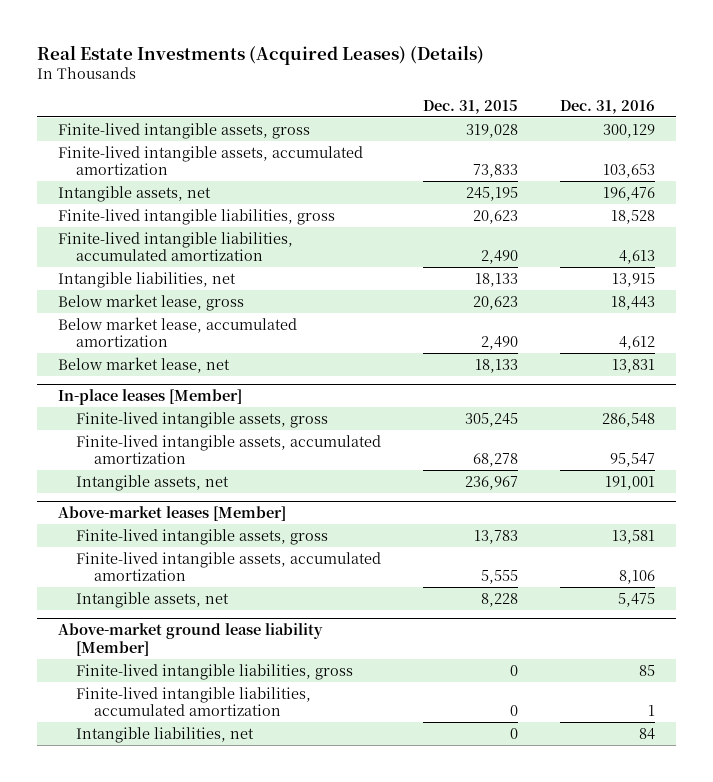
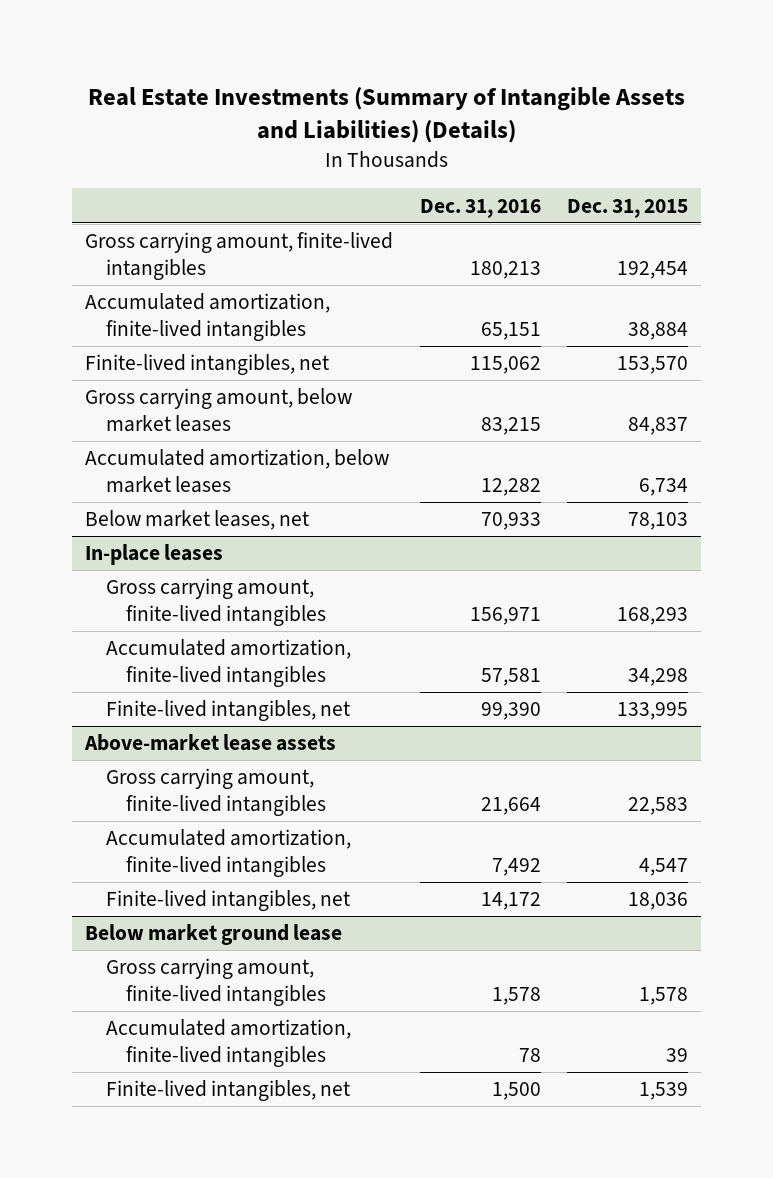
- Real Estate Investments (Acquired Leases) (Details)
+ Real Estate Investments (Summary of Intangible Assets and Liabilities) (Details)
- | Dec. 31, 2015 | Dec. 31, 2016
+ | Dec. 31, 2016 | Dec. 31, 2015
- Finite-lived intangible assets, gross | 319,028 | 300,129
- Finite-lived intangible assets, accumulated amortization | 73,833 | 103,653
- Intangible assets, net | 245,195 | 196,476
- Finite-lived intangible liabilities, gross | 20,623 | 18,528
- Finite-lived intangible liabilities, accumulated amortization | 2,490 | 4,613
- Intangible liabilities, net | 18,133 | 13,915
- Below market lease, gross | 20,623 | 18,443
- Below market lease, accumulated amortization | 2,490 | 4,612
- Below market lease, net | 18,133 | 13,831
- In-place leases [Member]
- Finite-lived intangible assets, gross | 305,245 | 286,548
- Finite-lived intangible assets, accumulated amortization | 68,278 | 95,547
- Intangible assets, net | 236,967 | 191,001
- Above-market leases [Member]
- Finite-lived intangible assets, gross | 13,783 | 13,581
- Finite-lived intangible assets, accumulated amortization | 5,555 | 8,106
- Intangible assets, net | 8,228 | 5,475
- Above-market ground lease liability [Member]
- Finite-lived intangible liabilities, gross | 0 | 85
- Finite-lived intangible liabilities, accumulated amortization | 0 | 1
- Intangible liabilities, net | 0 | 84
+ Gross carrying amount, finite-lived intangibles | 180,213 | 192,454
+ Accumulated amortization, finite-lived intangibles | 65,151 | 38,884
+ Finite-lived intangibles, net | 115,062 | 153,570
+ Gross carrying amount, below market leases | 83,215 | 84,837
+ Accumulated amortization, below market leases | 12,282 | 6,734
+ Below market leases, net | 70,933 | 78,103
+ In-place leases
+ Gross carrying amount, finite-lived intangibles | 156,971 | 168,293
+ Accumulated amortization, finite-lived intangibles | 57,581 | 34,298
+ Finite-lived intangibles, net | 99,390 | 133,995
+ Above-market lease assets
+ Gross carrying amount, finite-lived intangibles | 21,664 | 22,583
+ Accumulated amortization, finite-lived intangibles | 7,492 | 4,547
+ Finite-lived intangibles, net | 14,172 | 18,036
+ Below market ground lease
+ Gross carrying amount, finite-lived intangibles | 1,578 | 1,578
+ Accumulated amortization, finite-lived intangibles | 78 | 39
+ Finite-lived intangibles, net | 1,500 | 1,539

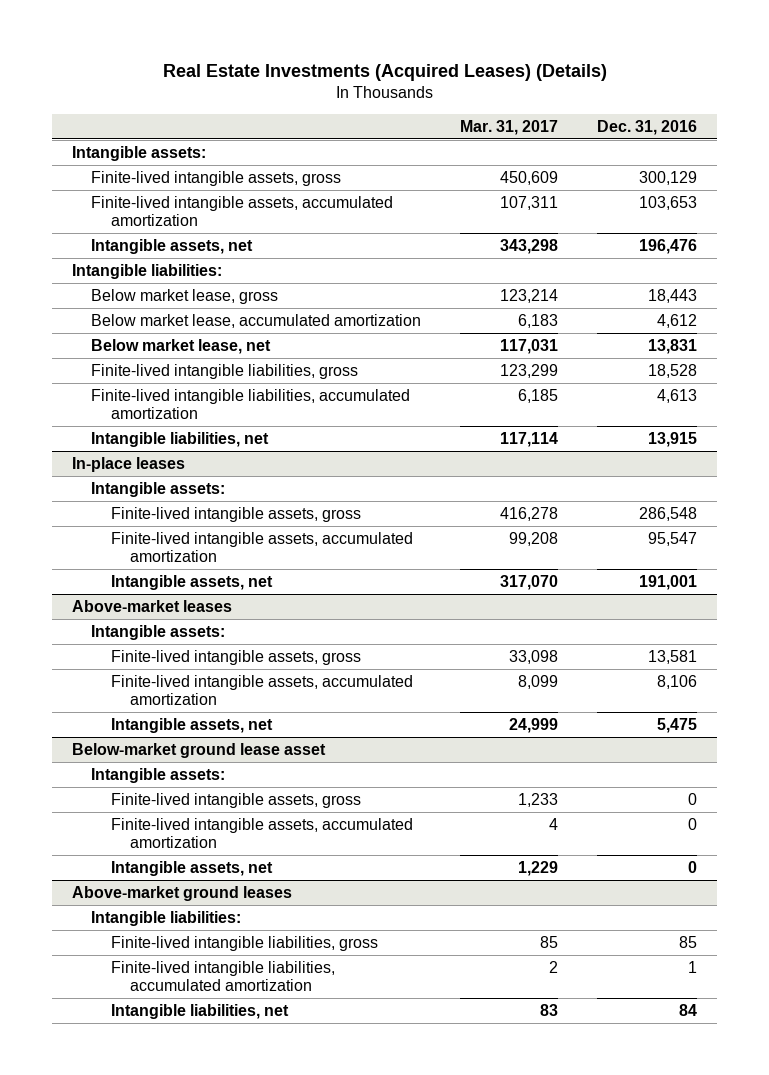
- Real Estate Investments (Summary of Intangible Assets and Liabilities) (Details)
+ Real Estate Investments (Acquired Leases) (Details)
- | Dec. 31, 2016 | Dec. 31, 2015
+ | Mar. 31, 2017 | Dec. 31, 2016
- Gross carrying amount, finite-lived intangibles | 180,213 | 192,454
- Accumulated amortization, finite-lived intangibles | 65,151 | 38,884
- Finite-lived intangibles, net | 115,062 | 153,570
- Gross carrying amount, below market leases | 83,215 | 84,837
- Accumulated amortization, below market leases | 12,282 | 6,734
- Below market leases, net | 70,933 | 78,103
+ Intangible assets:
+ Finite-lived intangible assets, gross | 450,609 | 300,129
+ Finite-lived intangible assets, accumulated amortization | 107,311 | 103,653
+ Intangible assets, net | 343,298 | 196,476
+ Intangible liabilities:
+ Below market lease, gross | 123,214 | 18,443
+ Below market lease, accumulated amortization | 6,183 | 4,612
+ Below market lease, net | 117,031 | 13,831
+ Finite-lived intangible liabilities, gross | 123,299 | 18,528
+ Finite-lived intangible liabilities, accumulated amortization | 6,185 | 4,613
+ Intangible liabilities, net | 117,114 | 13,915
@ In-place leases
- Gross carrying amount, finite-lived intangibles | 156,971 | 168,293
- Accumulated amortization, finite-lived intangibles | 57,581 | 34,298
- Finite-lived intangibles, net | 99,390 | 133,995
- Above-market lease assets
- Gross carrying amount, finite-lived intangibles | 21,664 | 22,583
- Accumulated amortization, finite-lived intangibles | 7,492 | 4,547
- Finite-lived intangibles, net | 14,172 | 18,036
- Below market ground lease
- Gross carrying amount, finite-lived intangibles | 1,578 | 1,578
- Accumulated amortization, finite-lived intangibles | 78 | 39
- Finite-lived intangibles, net | 1,500 | 1,539
@ In-place leases
+ Intangible assets:
+ Finite-lived intangible assets, gross | 416,278 | 286,548
+ Finite-lived intangible assets, accumulated amortization | 99,208 | 95,547
+ Intangible assets, net | 317,070 | 191,001
+ Above-market leases
+ Intangible assets:
+ Finite-lived intangible assets, gross | 33,098 | 13,581
+ Finite-lived intangible assets, accumulated amortization | 8,099 | 8,106
+ Intangible assets, net | 24,999 | 5,475
+ Below-market ground lease asset
+ Intangible assets:
+ Finite-lived intangible assets, gross | 1,233 | 0
+ Finite-lived intangible assets, accumulated amortization | 4 | 0
+ Intangible assets, net | 1,229 | 0
+ Above-market ground leases
+ Intangible liabilities:
+ Finite-lived intangible liabilities, gross | 85 | 85
+ Finite-lived intangible liabilities, accumulated amortization | 2 | 1
+ Intangible liabilities, net | 83 | 84

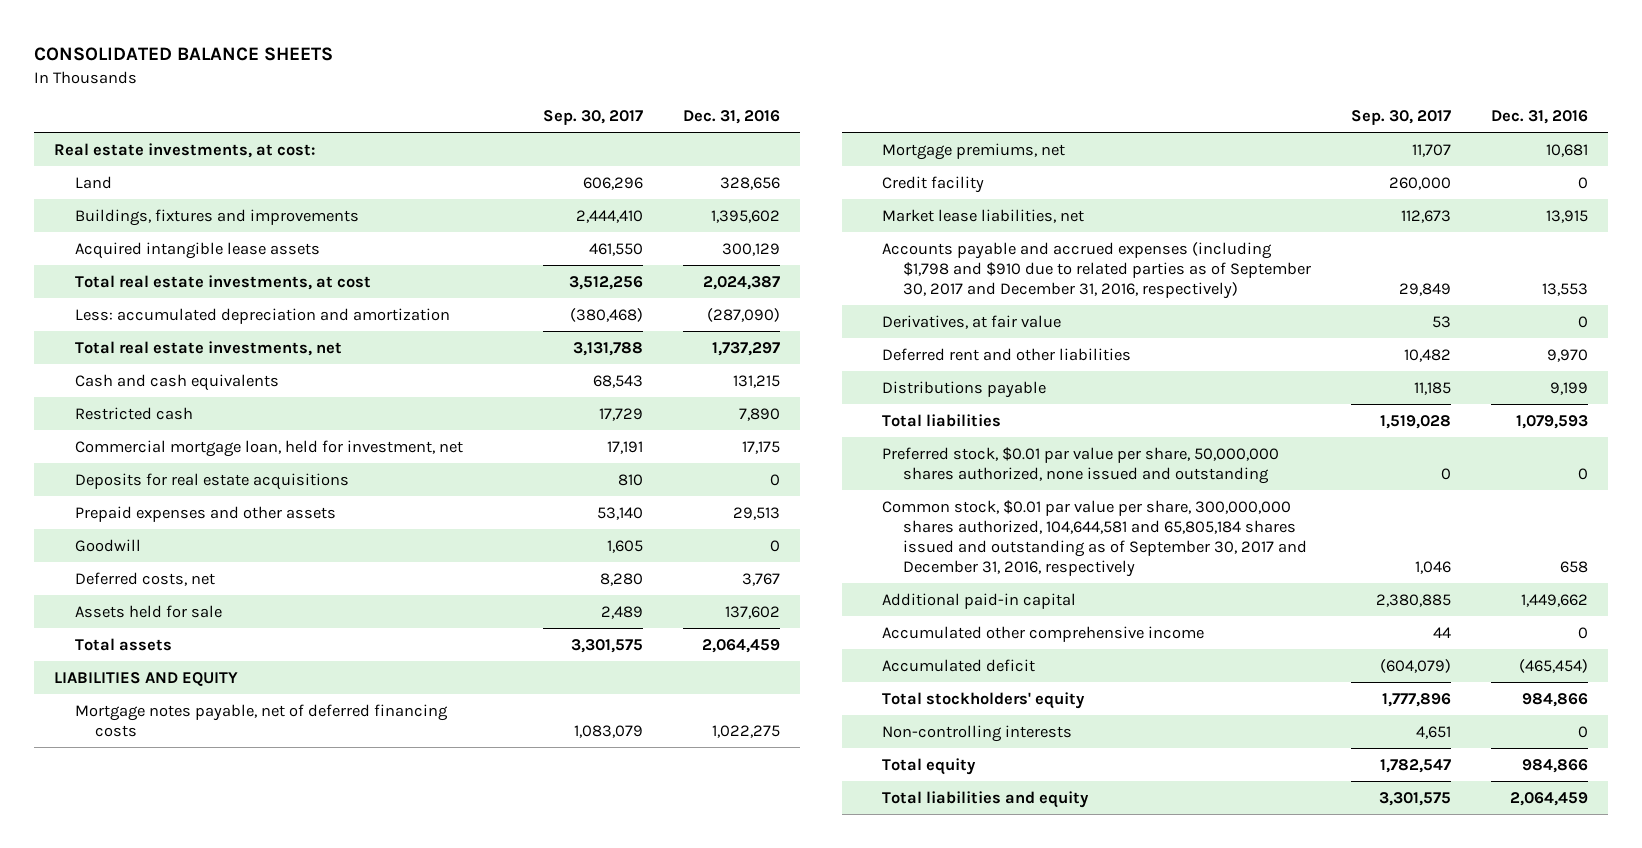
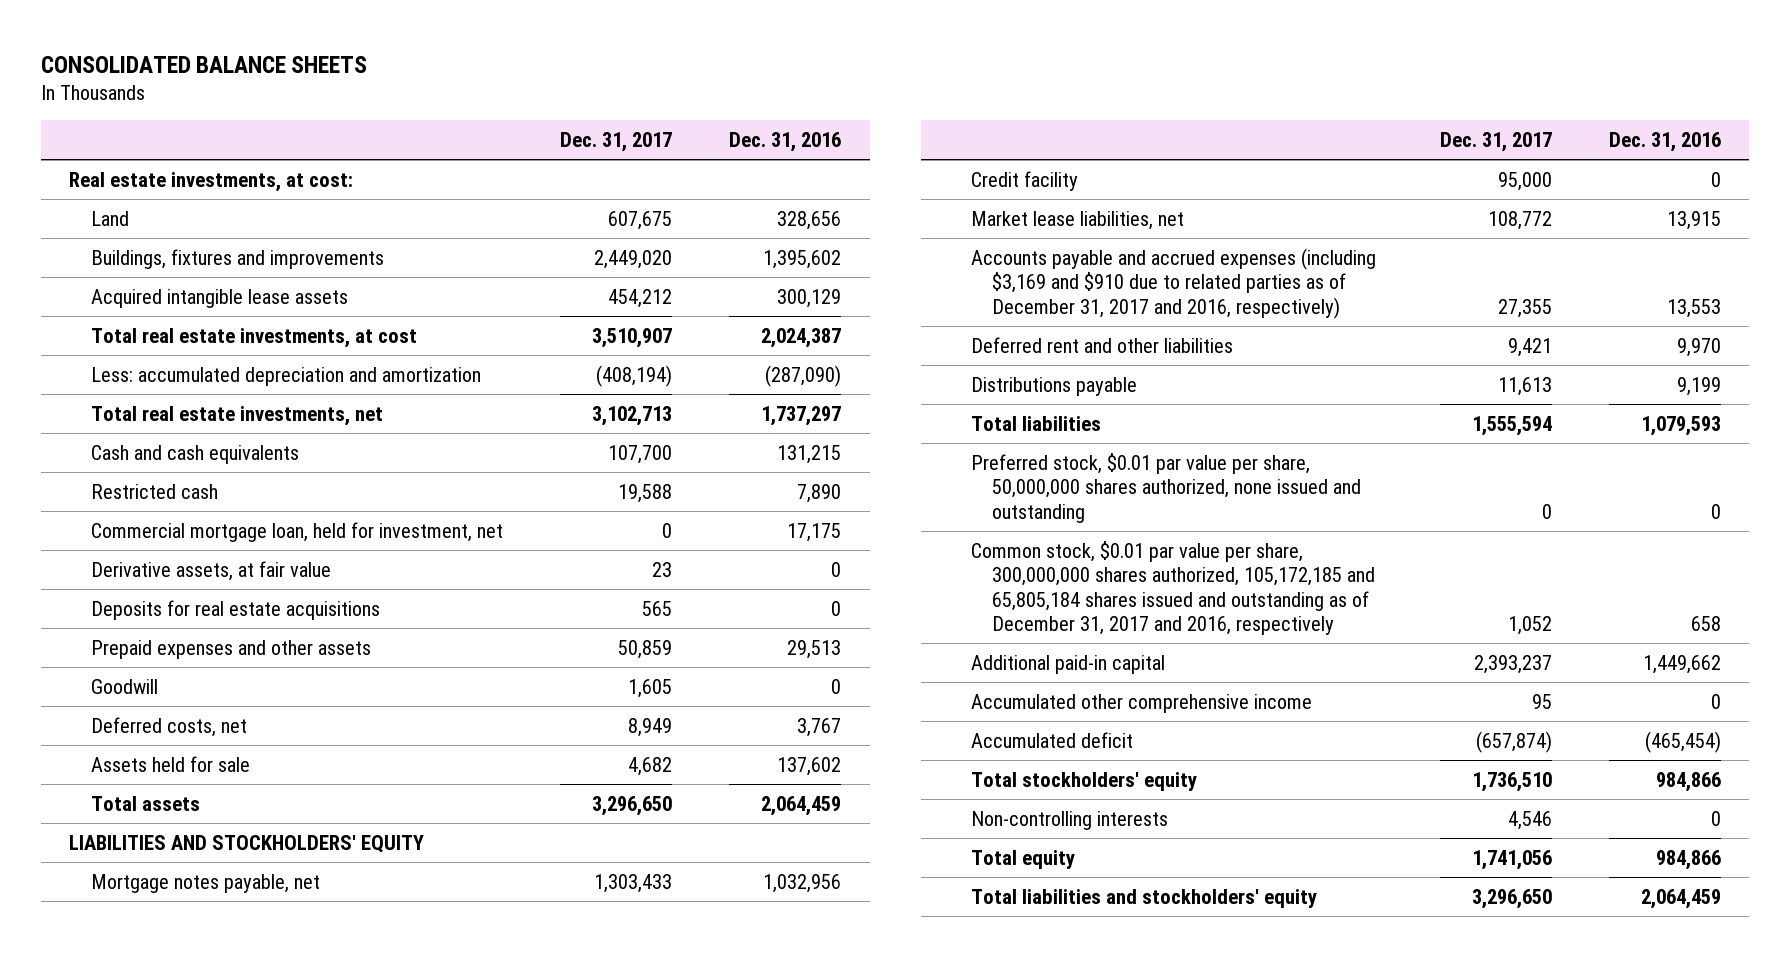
- | Sep. 30, 2017 | Dec. 31, 2016
+ | Dec. 31, 2017 | Dec. 31, 2016
+ Derivative assets, at fair value | 23 | 0
- LIABILITIES AND EQUITY
- Mortgage notes payable, net of deferred financing costs | 1,083,079 | 1,022,275
- Mortgage premiums, net | 11,707 | 10,681
+ LIABILITIES AND STOCKHOLDERS' EQUITY
+ Mortgage notes payable, net | 1,303,433 | 1,032,956
- Accounts payable and accrued expenses (including $1,798 and $910 due to related parties as of September 30, 2017 and December 31, 2016, respectively) | 29,849 | 13,553
- Derivatives, at fair value | 53 | 0
+ Accounts payable and accrued expenses (including $3,169 and $910 due to related parties as of December 31, 2017 and 2016, respectively) | 27,355 | 13,553
- Common stock, $0.01 par value per share, 300,000,000 shares authorized, 104,644,581 and 65,805,184 shares issued and outstanding as of September 30, 2017 and December 31, 2016, respectively | 1,046 | 658
+ Common stock, $0.01 par value per share, 300,000,000 shares authorized, 105,172,185 and 65,805,184 shares issued and outstanding as of December 31, 2017 and 2016, respectively | 1,052 | 658
- Total liabilities and equity | 3,301,575 | 2,064,459
+ Total liabilities and stockholders' equity | 3,296,650 | 2,064,459

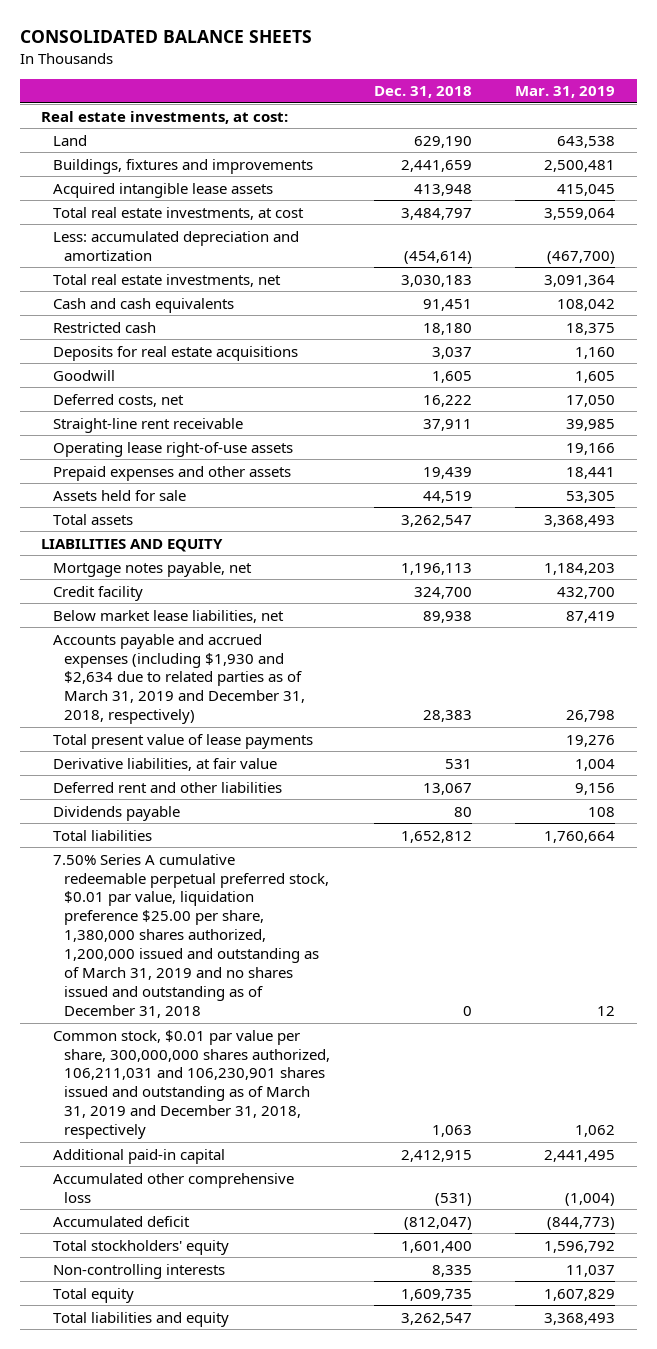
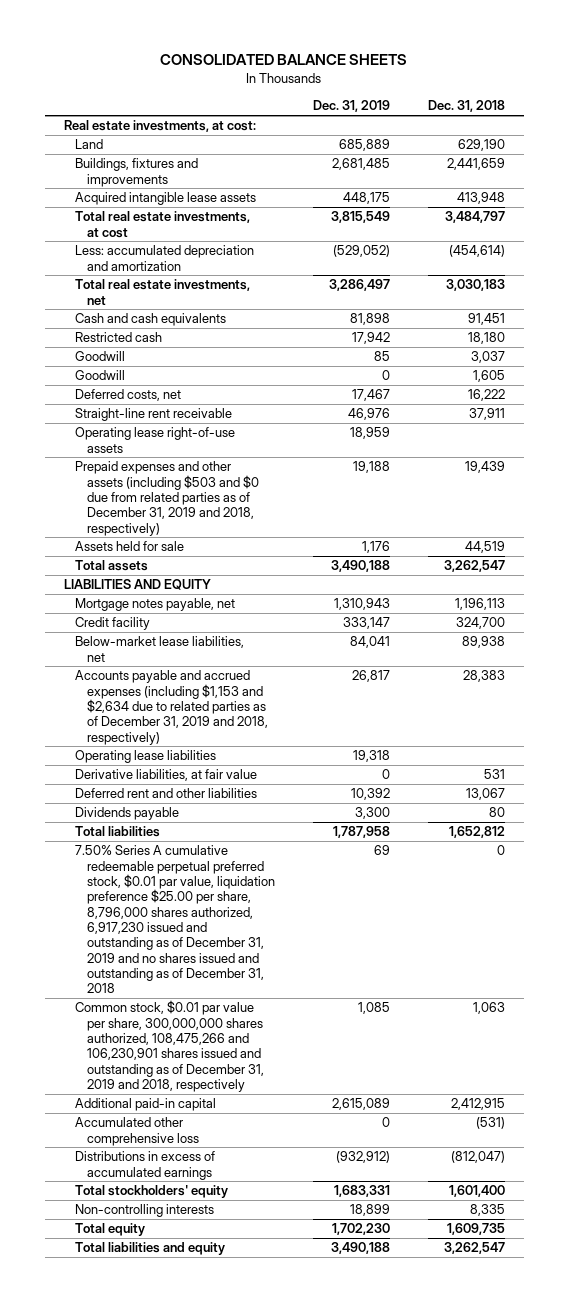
- | Dec. 31, 2018 | Mar. 31, 2019
+ | Dec. 31, 2019 | Dec. 31, 2018
- Deposits for real estate acquisitions | 3,037 | 1,160
+ Goodwill | 85 | 3,037
- Prepaid expenses and other assets | 19,439 | 18,441
+ Prepaid expenses and other assets (including $503 and $0 due from related parties as of December 31, 2019 and 2018, respectively) | 19,188 | 19,439
- Below market lease liabilities, net | 89,938 | 87,419
- Accounts payable and accrued expenses (including $1,930 and $2,634 due to related parties as of March 31, 2019 and December 31, 2018, respectively) | 28,383 | 26,798
- Total present value of lease payments | | 19,276
+ Below-market lease liabilities, net | 84,041 | 89,938
+ Accounts payable and accrued expenses (including $1,153 and $2,634 due to related parties as of December 31, 2019 and 2018, respectively) | 26,817 | 28,383
+ Operating lease liabilities | 19,318 |
- 7.50% Series A cumulative redeemable perpetual preferred stock, $0.01 par value, liquidation preference $25.00 per share, 1,380,000 shares authorized, 1,200,000 issued and outstanding as of March 31, 2019 and no shares issued and outstanding as of December 31, 2018 | 0 | 12
- Common stock, $0.01 par value per share, 300,000,000 shares authorized, 106,211,031 and 106,230,901 shares issued and outstanding as of March 31, 2019 and December 31, 2018, respectively | 1,063 | 1,062
+ 7.50% Series A cumulative redeemable perpetual preferred stock, $0.01 par value, liquidation preference $25.00 per share, 8,796,000 shares authorized, 6,917,230 issued and outstanding as of December 31, 2019 and no shares issued and outstanding as of December 31, 2018 | 69 | 0
+ Common stock, $0.01 par value per share, 300,000,000 shares authorized, 108,475,266 and 106,230,901 shares issued and outstanding as of December 31, 2019 and 2018, respectively | 1,085 | 1,063
- Accumulated deficit | (812,047) | (844,773)
+ Distributions in excess of accumulated earnings | (932,912) | (812,047)

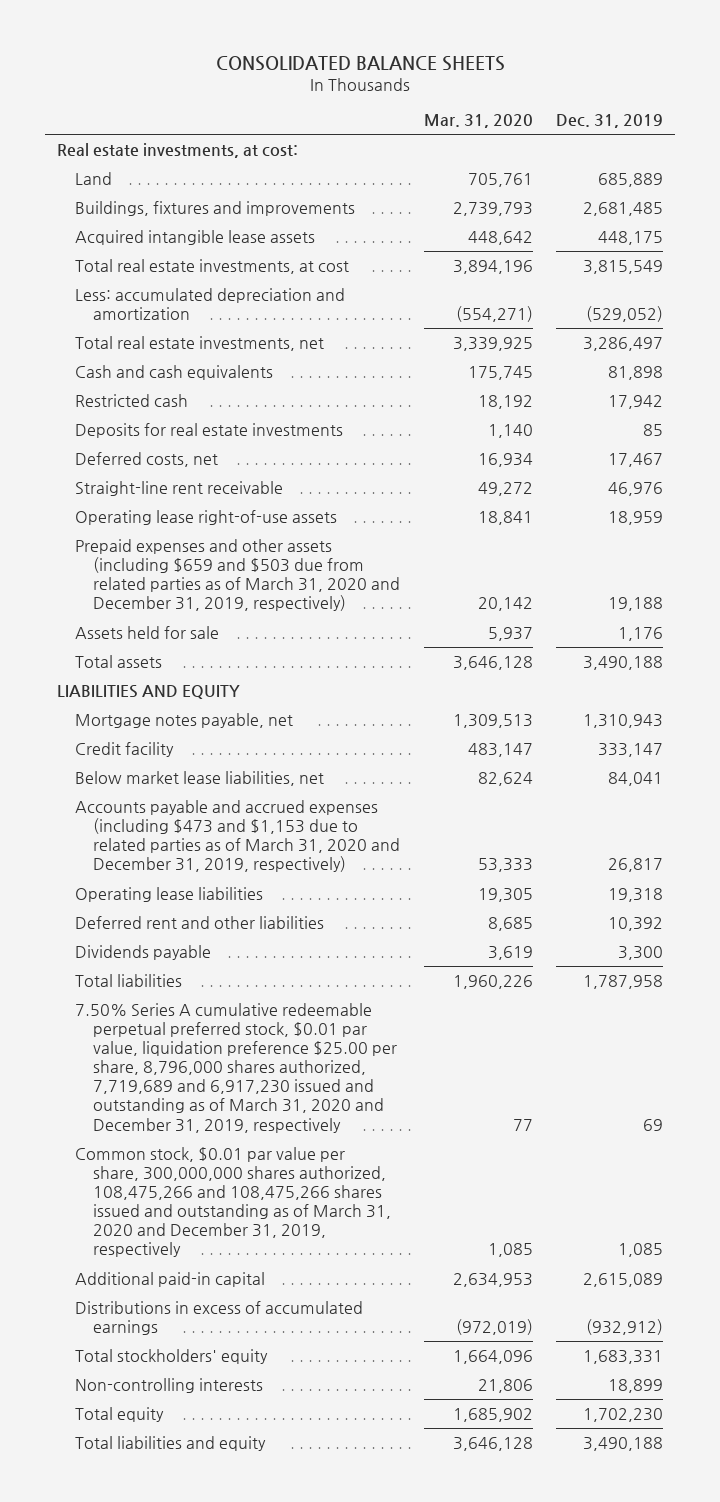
- | Dec. 31, 2019 | Dec. 31, 2018
+ | Mar. 31, 2020 | Dec. 31, 2019
- Goodwill | 85 | 3,037
- Goodwill | 0 | 1,605
+ Deposits for real estate investments | 1,140 | 85
- Prepaid expenses and other assets (including $503 and $0 due from related parties as of December 31, 2019 and 2018, respectively) | 19,188 | 19,439
+ Prepaid expenses and other assets (including $659 and $503 due from related parties as of March 31, 2020 and December 31, 2019, respectively) | 20,142 | 19,188
- Below-market lease liabilities, net | 84,041 | 89,938
- Accounts payable and accrued expenses (including $1,153 and $2,634 due to related parties as of December 31, 2019 and 2018, respectively) | 26,817 | 28,383
+ Below market lease liabilities, net | 82,624 | 84,041
+ Accounts payable and accrued expenses (including $473 and $1,153 due to related parties as of March 31, 2020 and December 31, 2019, respectively) | 53,333 | 26,817
- Derivative liabilities, at fair value | 0 | 531
- 7.50% Series A cumulative redeemable perpetual preferred stock, $0.01 par value, liquidation preference $25.00 per share, 8,796,000 shares authorized, 6,917,230 issued and outstanding as of December 31, 2019 and no shares issued and outstanding as of December 31, 2018 | 69 | 0
- Common stock, $0.01 par value per share, 300,000,000 shares authorized, 108,475,266 and 106,230,901 shares issued and outstanding as of December 31, 2019 and 2018, respectively | 1,085 | 1,063
+ 7.50% Series A cumulative redeemable perpetual preferred stock, $0.01 par value, liquidation preference $25.00 per share, 8,796,000 shares authorized, 7,719,689 and 6,917,230 issued and outstanding as of March 31, 2020 and December 31, 2019, respectively | 77 | 69
+ Common stock, $0.01 par value per share, 300,000,000 shares authorized, 108,475,266 and 108,475,266 shares issued and outstanding as of March 31, 2020 and December 31, 2019, respectively | 1,085 | 1,085
- Accumulated other comprehensive loss | 0 | (531)

